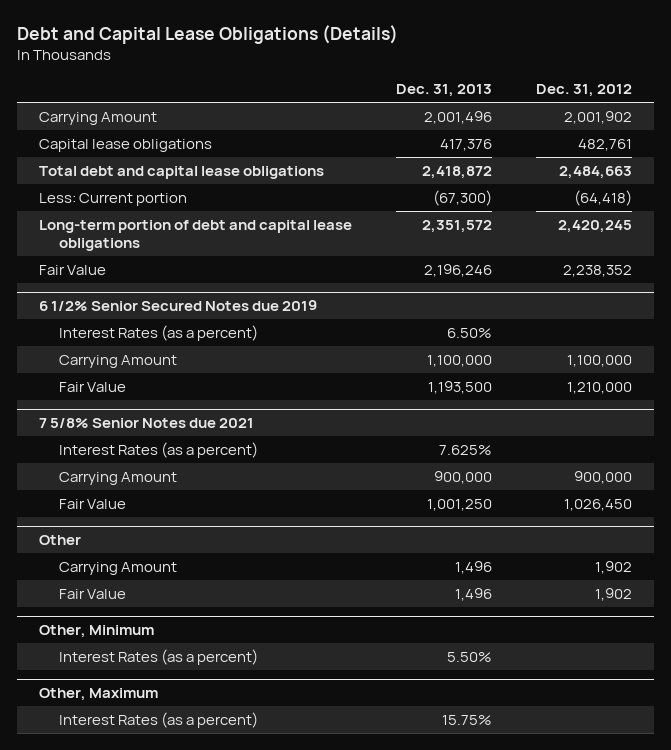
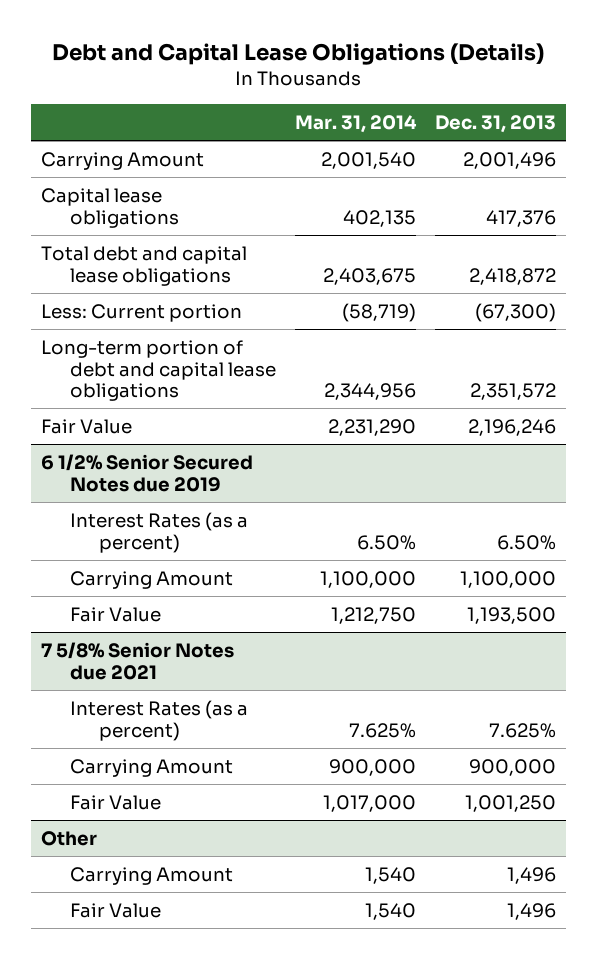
- | Dec. 31, 2013 | Dec. 31, 2012
+ | Mar. 31, 2014 | Dec. 31, 2013
- Other, Minimum
- Interest Rates (as a percent) | 5.50% |
- Other, Maximum
- Interest Rates (as a percent) | 15.75% |

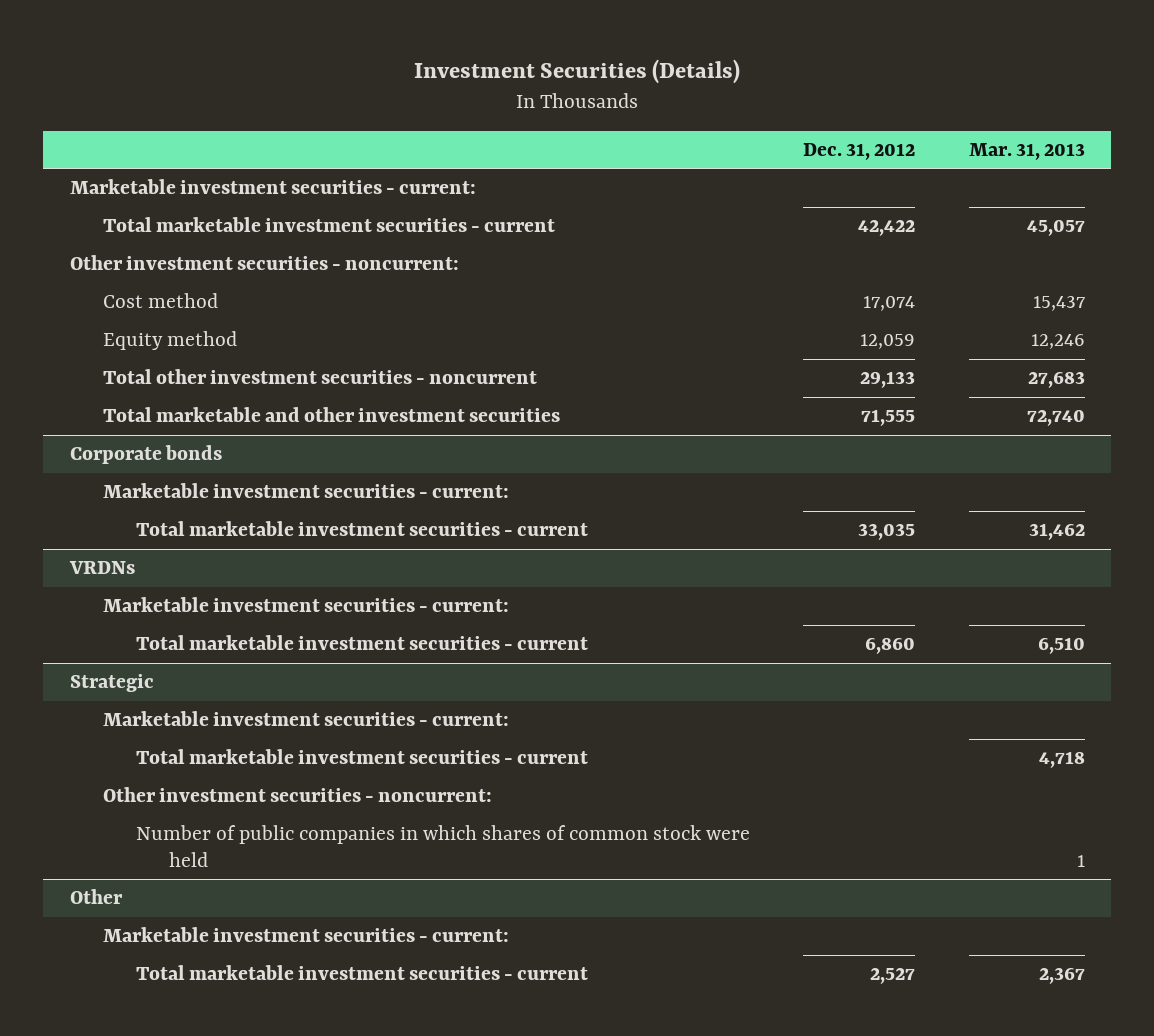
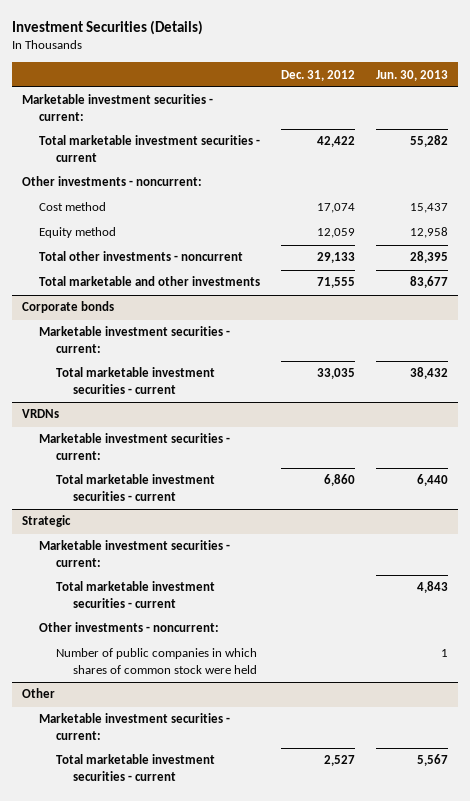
- | Dec. 31, 2012 | Mar. 31, 2013
+ | Dec. 31, 2012 | Jun. 30, 2013
- Other investment securities - noncurrent:
+ Other investments - noncurrent:
- Total other investment securities - noncurrent | 29,133 | 27,683
- Total marketable and other investment securities | 71,555 | 72,740
+ Total other investments - noncurrent | 29,133 | 28,395
+ Total marketable and other investments | 71,555 | 83,677
@ Strategic
- Other investment securities - noncurrent:
+ Other investments - noncurrent:

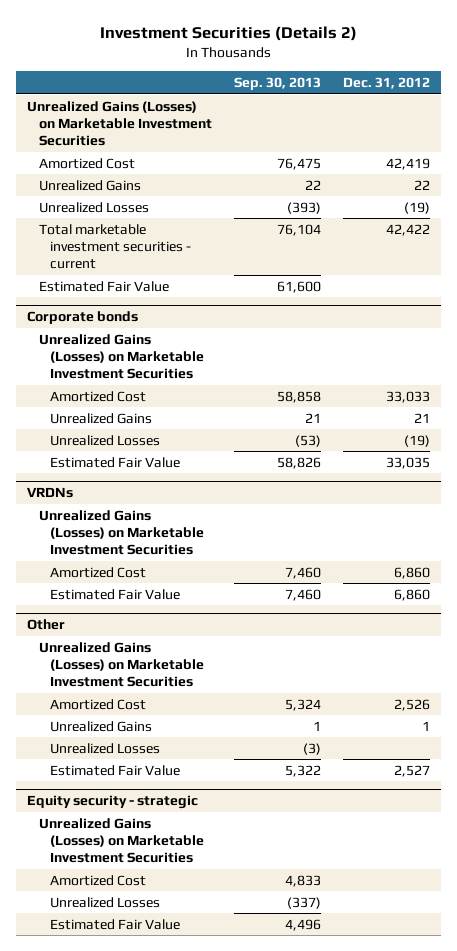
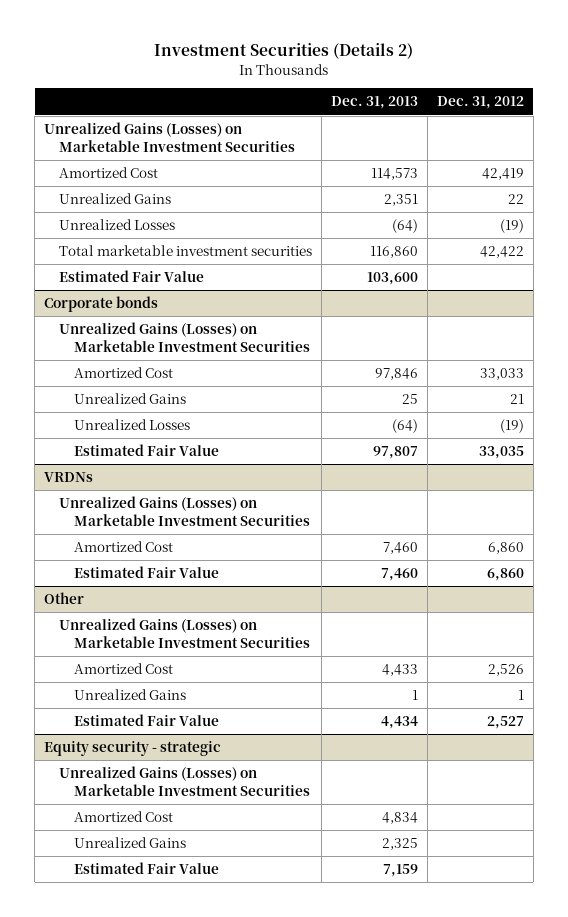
- | Sep. 30, 2013 | Dec. 31, 2012
+ | Dec. 31, 2013 | Dec. 31, 2012
- Total marketable investment securities - current | 76,104 | 42,422
+ Total marketable investment securities | 116,860 | 42,422
@ Other
- Unrealized Losses | (3) |
@ Equity security - strategic
- Unrealized Losses | (337) |
+ Unrealized Gains | 2,325 |

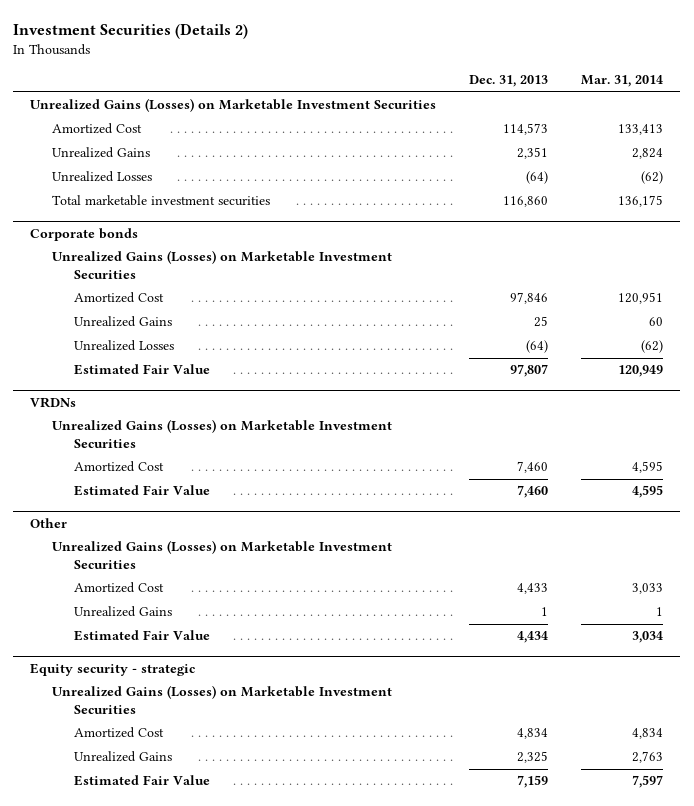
- | Dec. 31, 2013 | Dec. 31, 2012
+ | Dec. 31, 2013 | Mar. 31, 2014
- Estimated Fair Value | 103,600 |

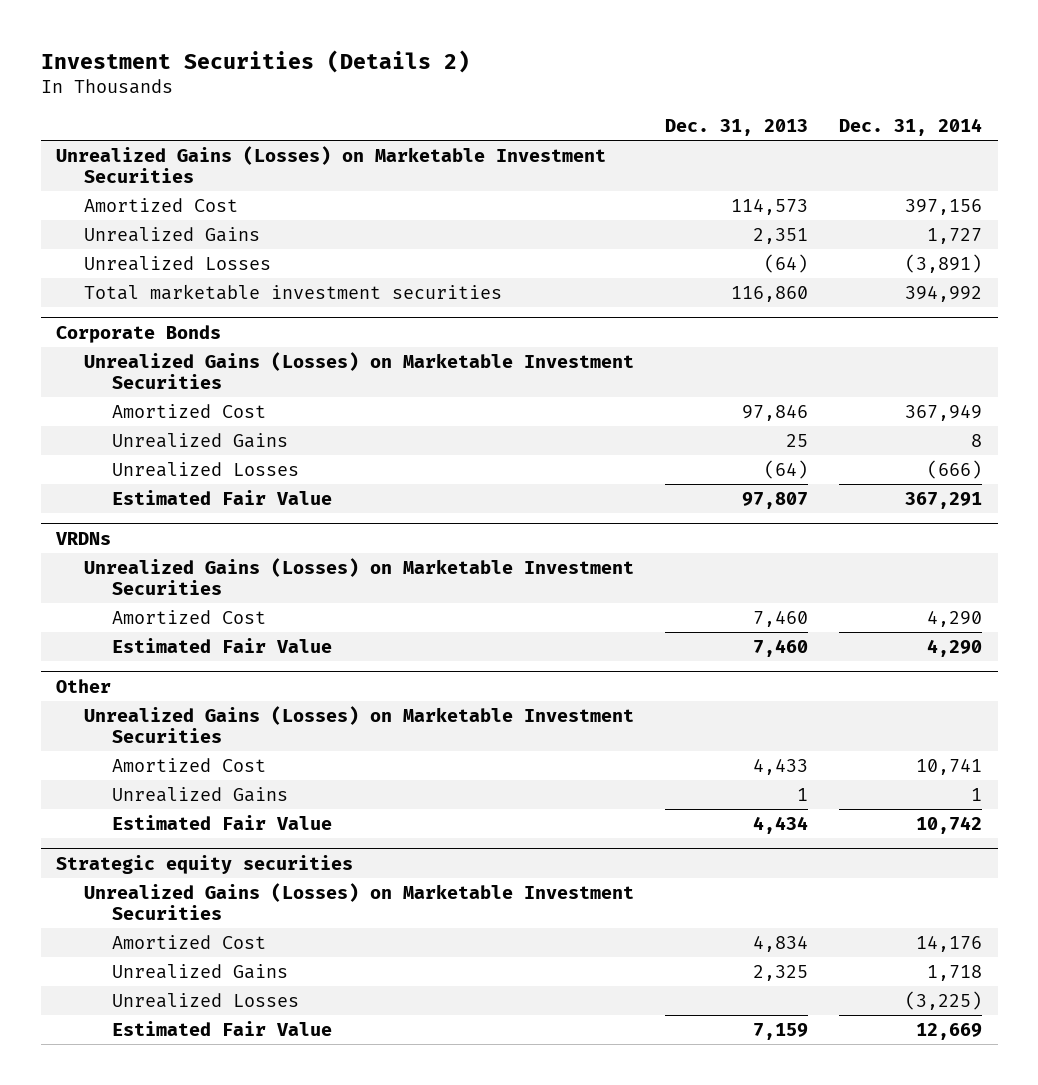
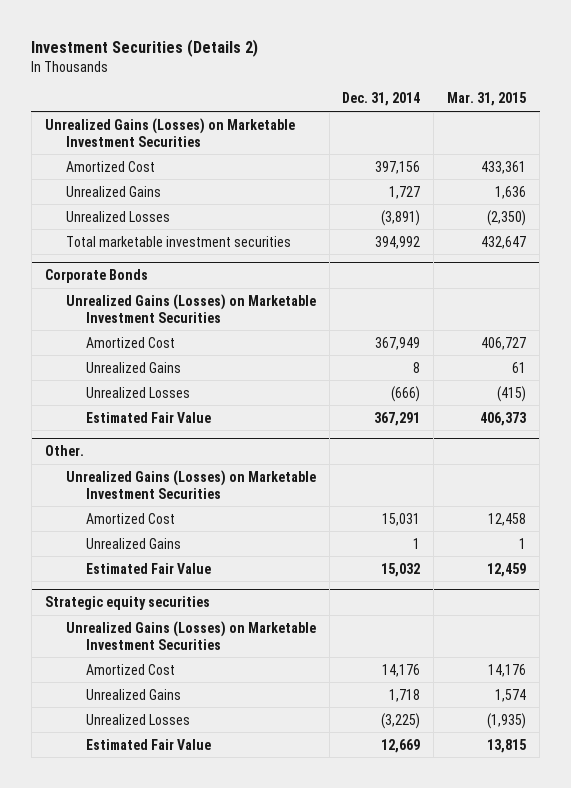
- | Dec. 31, 2013 | Dec. 31, 2014
+ | Dec. 31, 2014 | Mar. 31, 2015
- VRDNs
- Unrealized Gains (Losses) on Marketable Investment Securities
- Amortized Cost | 7,460 | 4,290
- Estimated Fair Value | 7,460 | 4,290
- Other
+ Other.
- Amortized Cost | 4,433 | 10,741
+ Amortized Cost | 15,031 | 12,458
- Estimated Fair Value | 4,434 | 10,742
+ Estimated Fair Value | 15,032 | 12,459

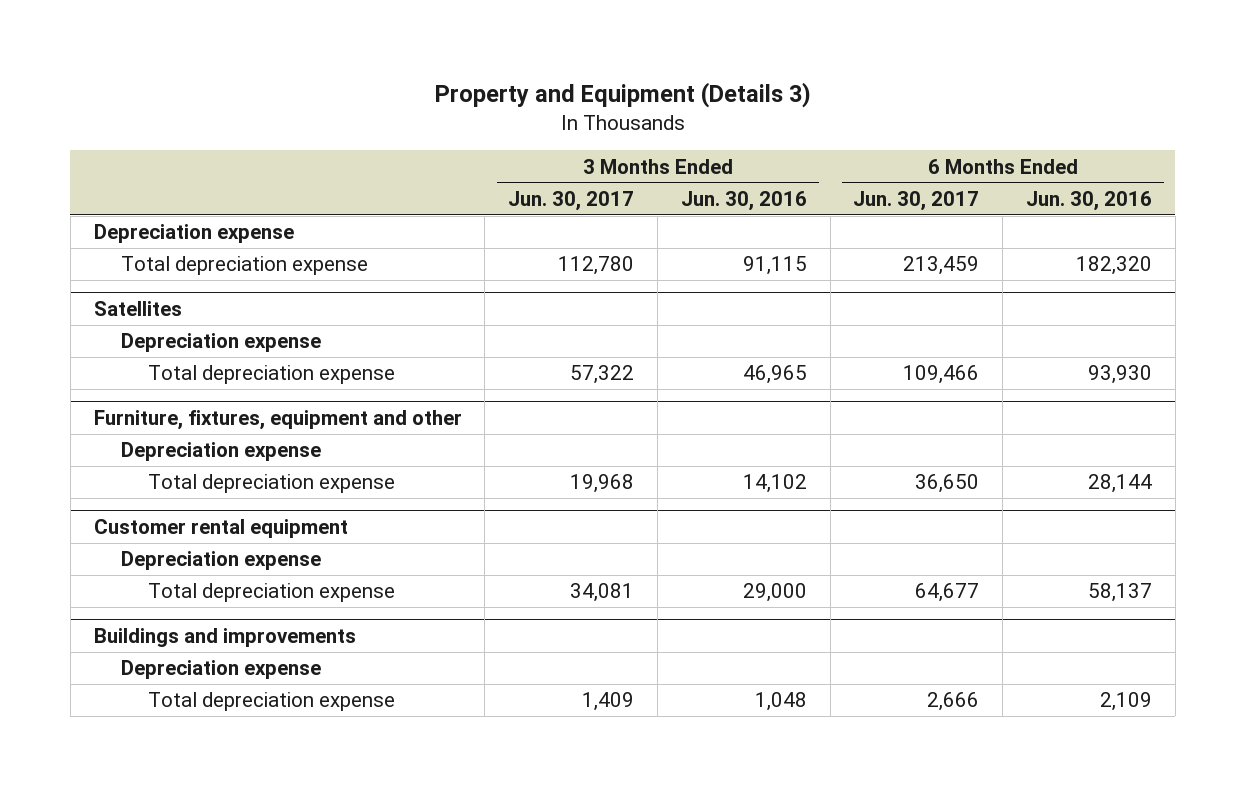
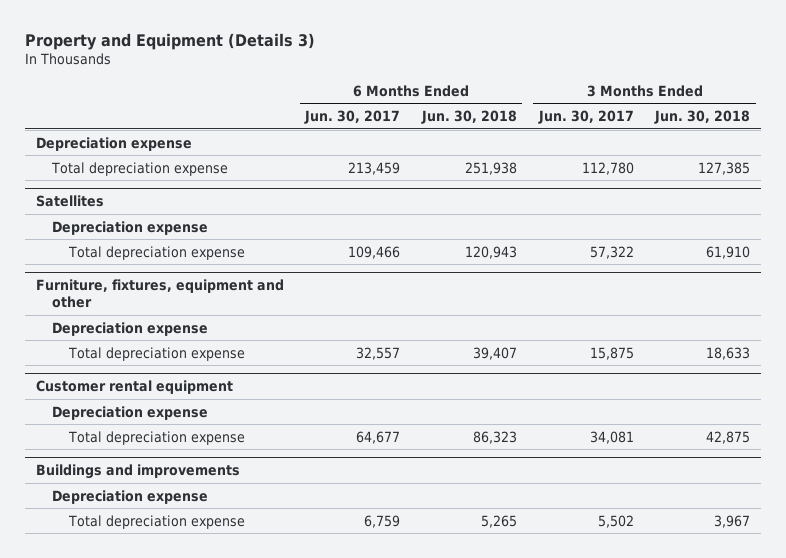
- | 3 Months Ended Jun. 30, 2017 | 3 Months Ended Jun. 30, 2016 | 6 Months Ended Jun. 30, 2017 | 6 Months Ended Jun. 30, 2016
+ | 6 Months Ended Jun. 30, 2017 | 6 Months Ended Jun. 30, 2018 | 3 Months Ended Jun. 30, 2017 | 3 Months Ended Jun. 30, 2018
@ Furniture, fixtures, equipment and other
- Total depreciation expense | 19,968 | 14,102 | 36,650 | 28,144
+ Total depreciation expense | 32,557 | 39,407 | 15,875 | 18,633
@ Buildings and improvements
- Total depreciation expense | 1,409 | 1,048 | 2,666 | 2,109
+ Total depreciation expense | 6,759 | 5,265 | 5,502 | 3,967

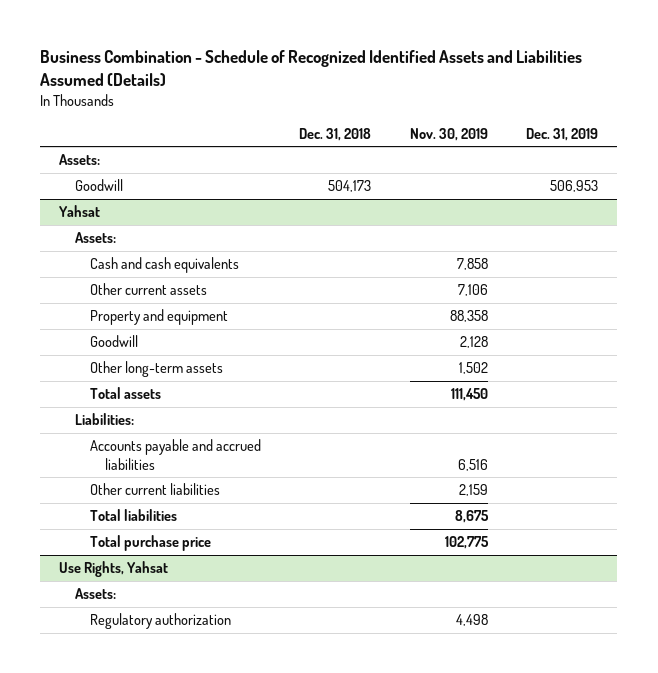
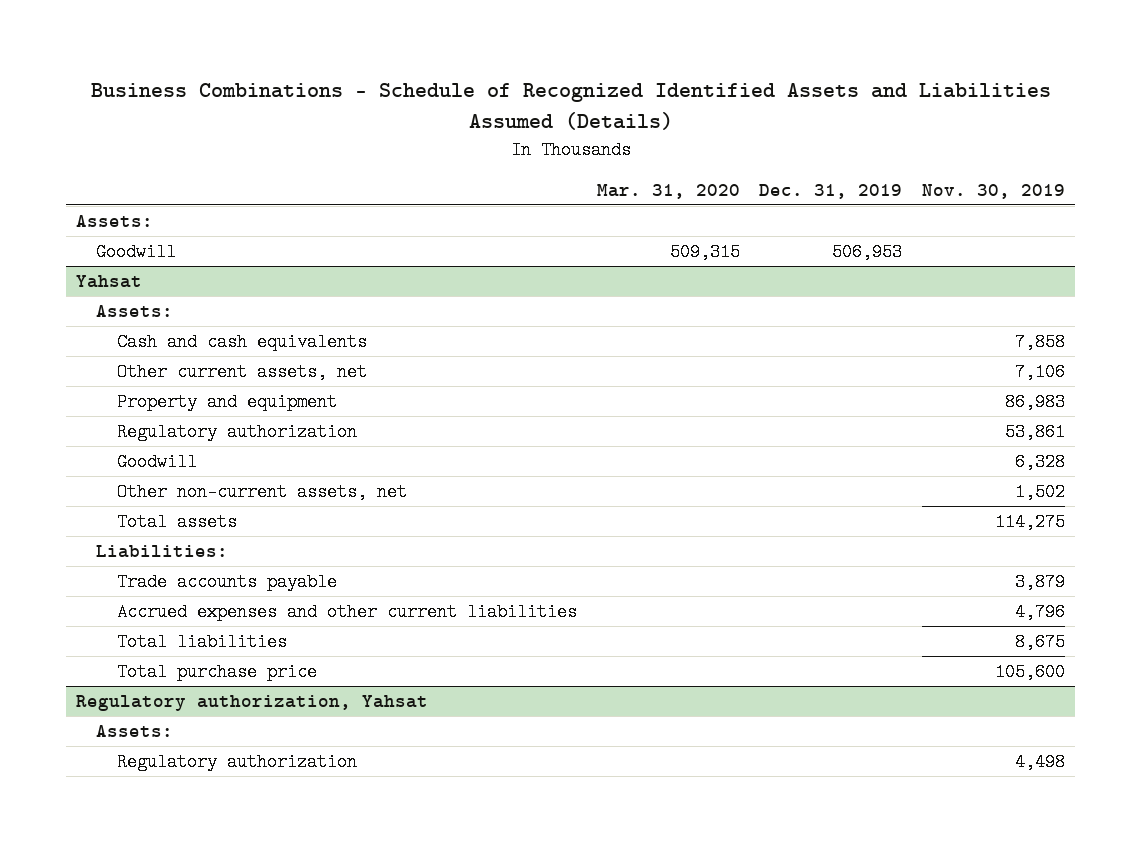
- Business Combination - Schedule of Recognized Identified Assets and Liabilities Assumed (Details)
+ Business Combinations - Schedule of Recognized Identified Assets and Liabilities Assumed (Details)
- | Dec. 31, 2018 | Nov. 30, 2019 | Dec. 31, 2019
+ | Mar. 31, 2020 | Dec. 31, 2019 | Nov. 30, 2019
@ Yahsat
- Other current assets | | 7,106 |
- Property and equipment | | 88,358 |
- Goodwill | | 2,128 |
- Other long-term assets | | 1,502 |
- Total assets | | 111,450 |
+ Other current assets, net | | | 7,106
+ Property and equipment | | | 86,983
+ Regulatory authorization | | | 53,861
+ Goodwill | | | 6,328
+ Other non-current assets, net | | | 1,502
+ Total assets | | | 114,275
- Accounts payable and accrued liabilities | | 6,516 |
- Other current liabilities | | 2,159 |
+ Trade accounts payable | | | 3,879
+ Accrued expenses and other current liabilities | | | 4,796
- Total purchase price | | 102,775 |
- Use Rights, Yahsat
@ Yahsat
+ Total purchase price | | | 105,600
+ Regulatory authorization, Yahsat

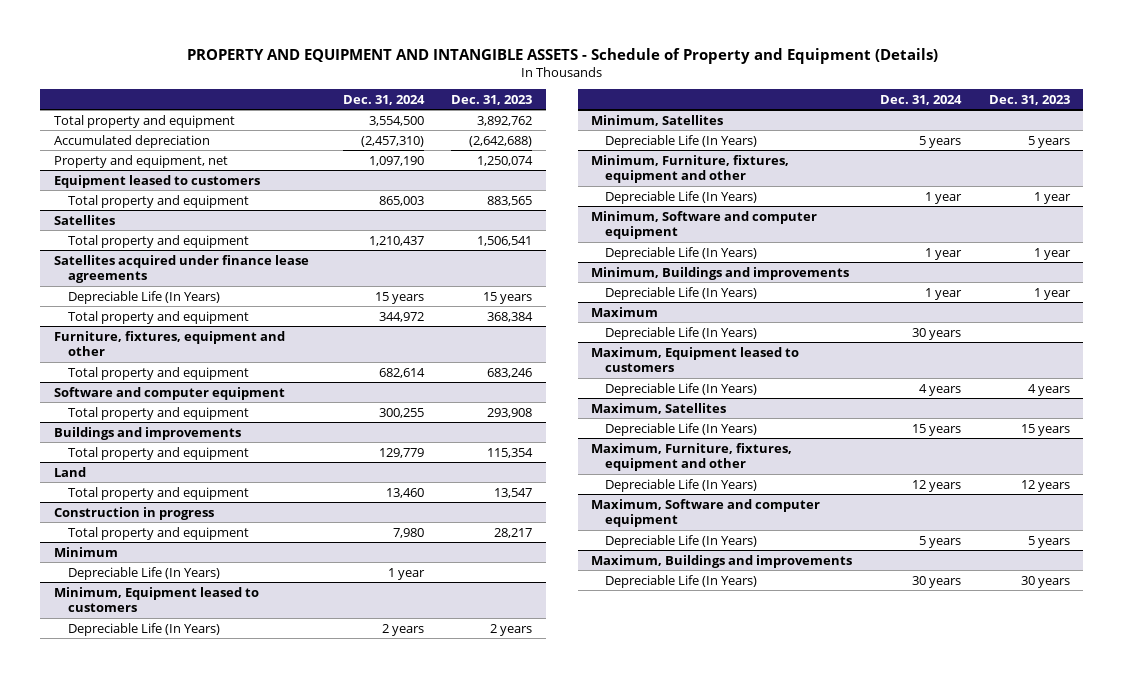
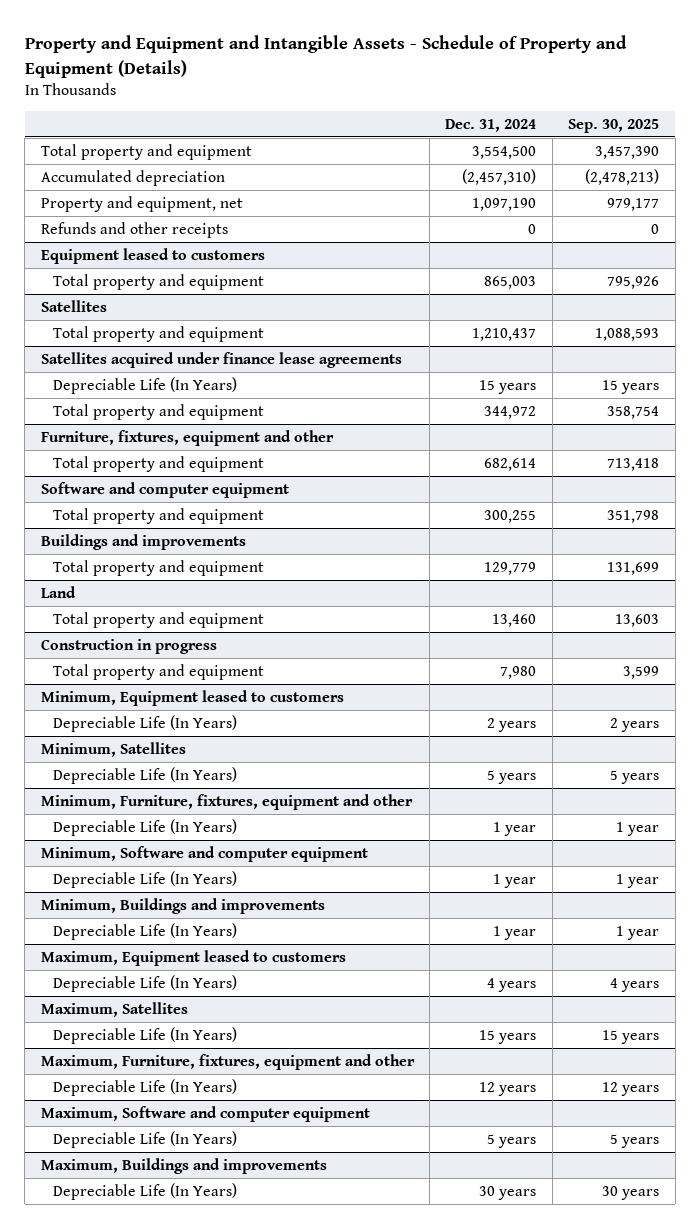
- PROPERTY AND EQUIPMENT AND INTANGIBLE ASSETS - Schedule of Property and Equipment (Details)
+ Property and Equipment and Intangible Assets - Schedule of Property and Equipment (Details)
- | Dec. 31, 2024 | Dec. 31, 2023
+ | Dec. 31, 2024 | Sep. 30, 2025
+ Refunds and other receipts | 0 | 0
- Minimum
- Depreciable Life (In Years) | 1 year |
- Maximum
- Depreciable Life (In Years) | 30 years |

